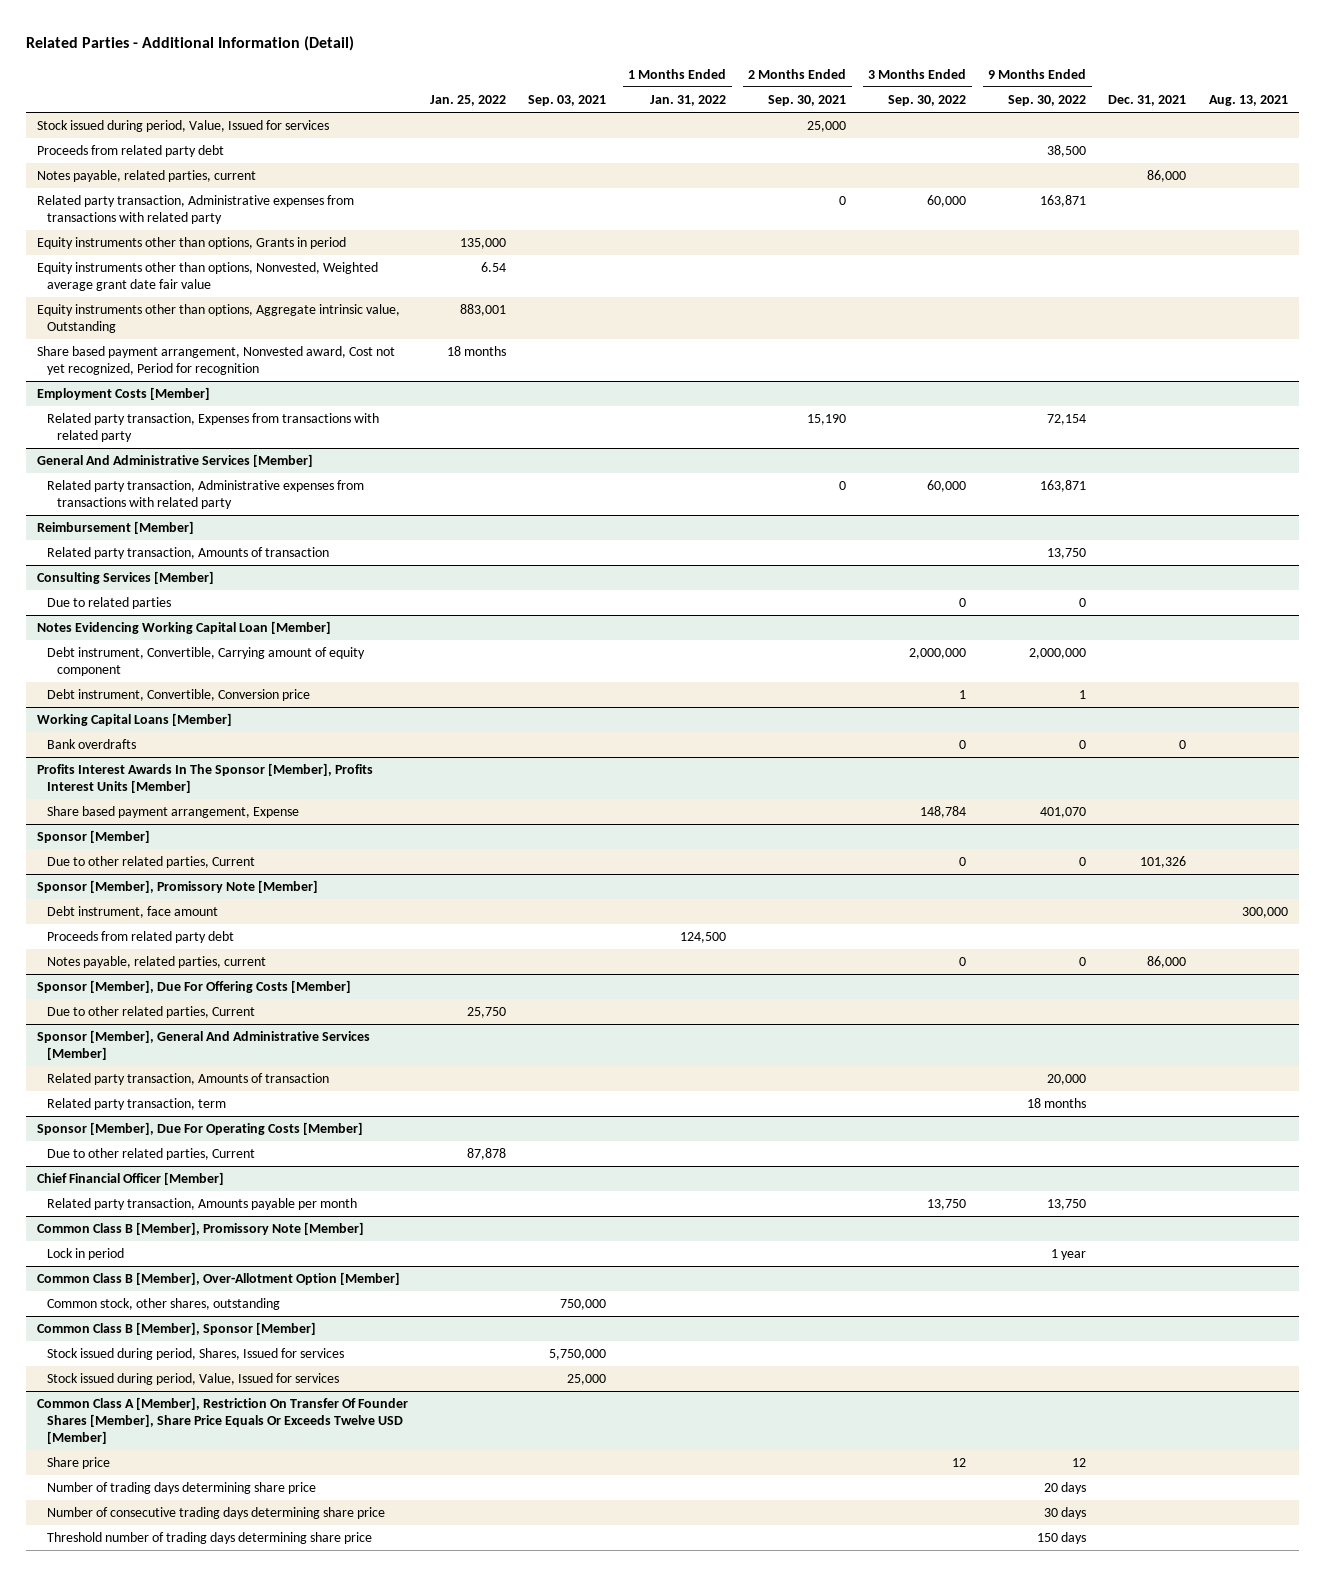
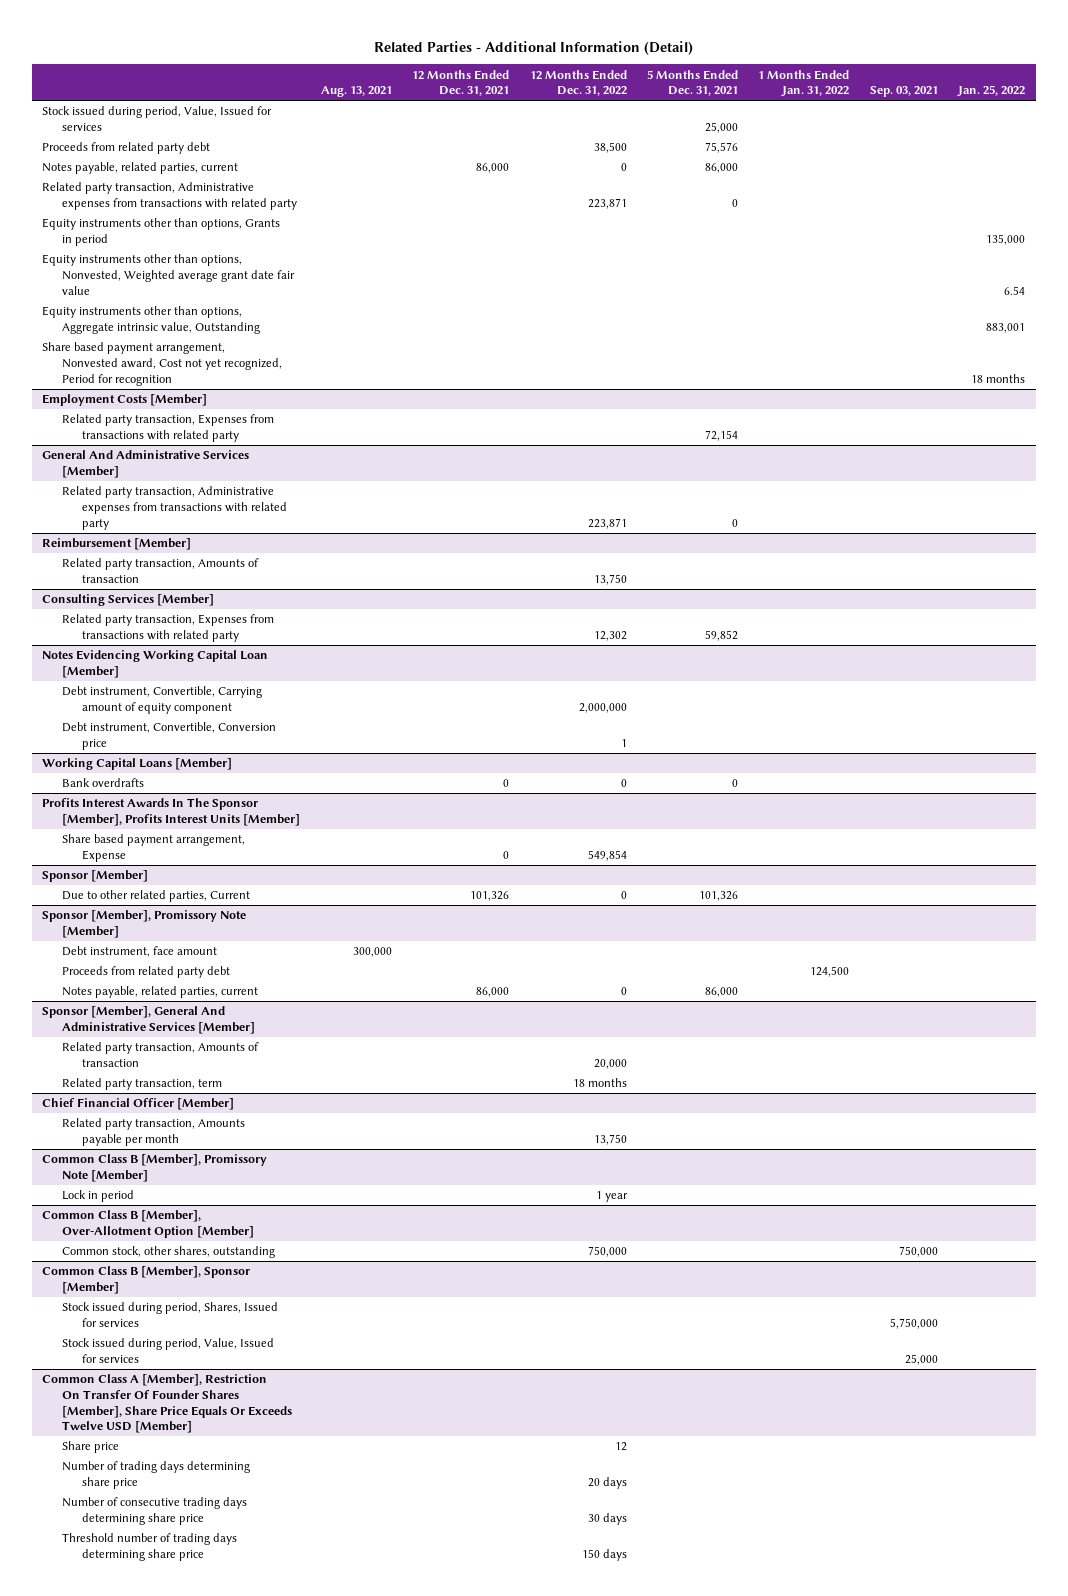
- | Jan. 25, 2022 | Sep. 03, 2021 | 1 Months Ended Jan. 31, 2022 | 2 Months Ended Sep. 30, 2021 | 3 Months Ended Sep. 30, 2022 | 9 Months Ended Sep. 30, 2022 | Dec. 31, 2021 | Aug. 13, 2021
+ | Aug. 13, 2021 | 12 Months Ended Dec. 31, 2021 | 12 Months Ended Dec. 31, 2022 | 5 Months Ended Dec. 31, 2021 | 1 Months Ended Jan. 31, 2022 | Sep. 03, 2021 | Jan. 25, 2022
@ Consulting Services [Member]
- Due to related parties | | | | | 0 | 0 | |
+ Related party transaction, Expenses from transactions with related party | | | 12,302 | 59,852 | | |
- Sponsor [Member], Due For Offering Costs [Member]
- Due to other related parties, Current | 25,750 | | | | | | |
- Sponsor [Member], Due For Operating Costs [Member]
- Due to other related parties, Current | 87,878 | | | | | | |

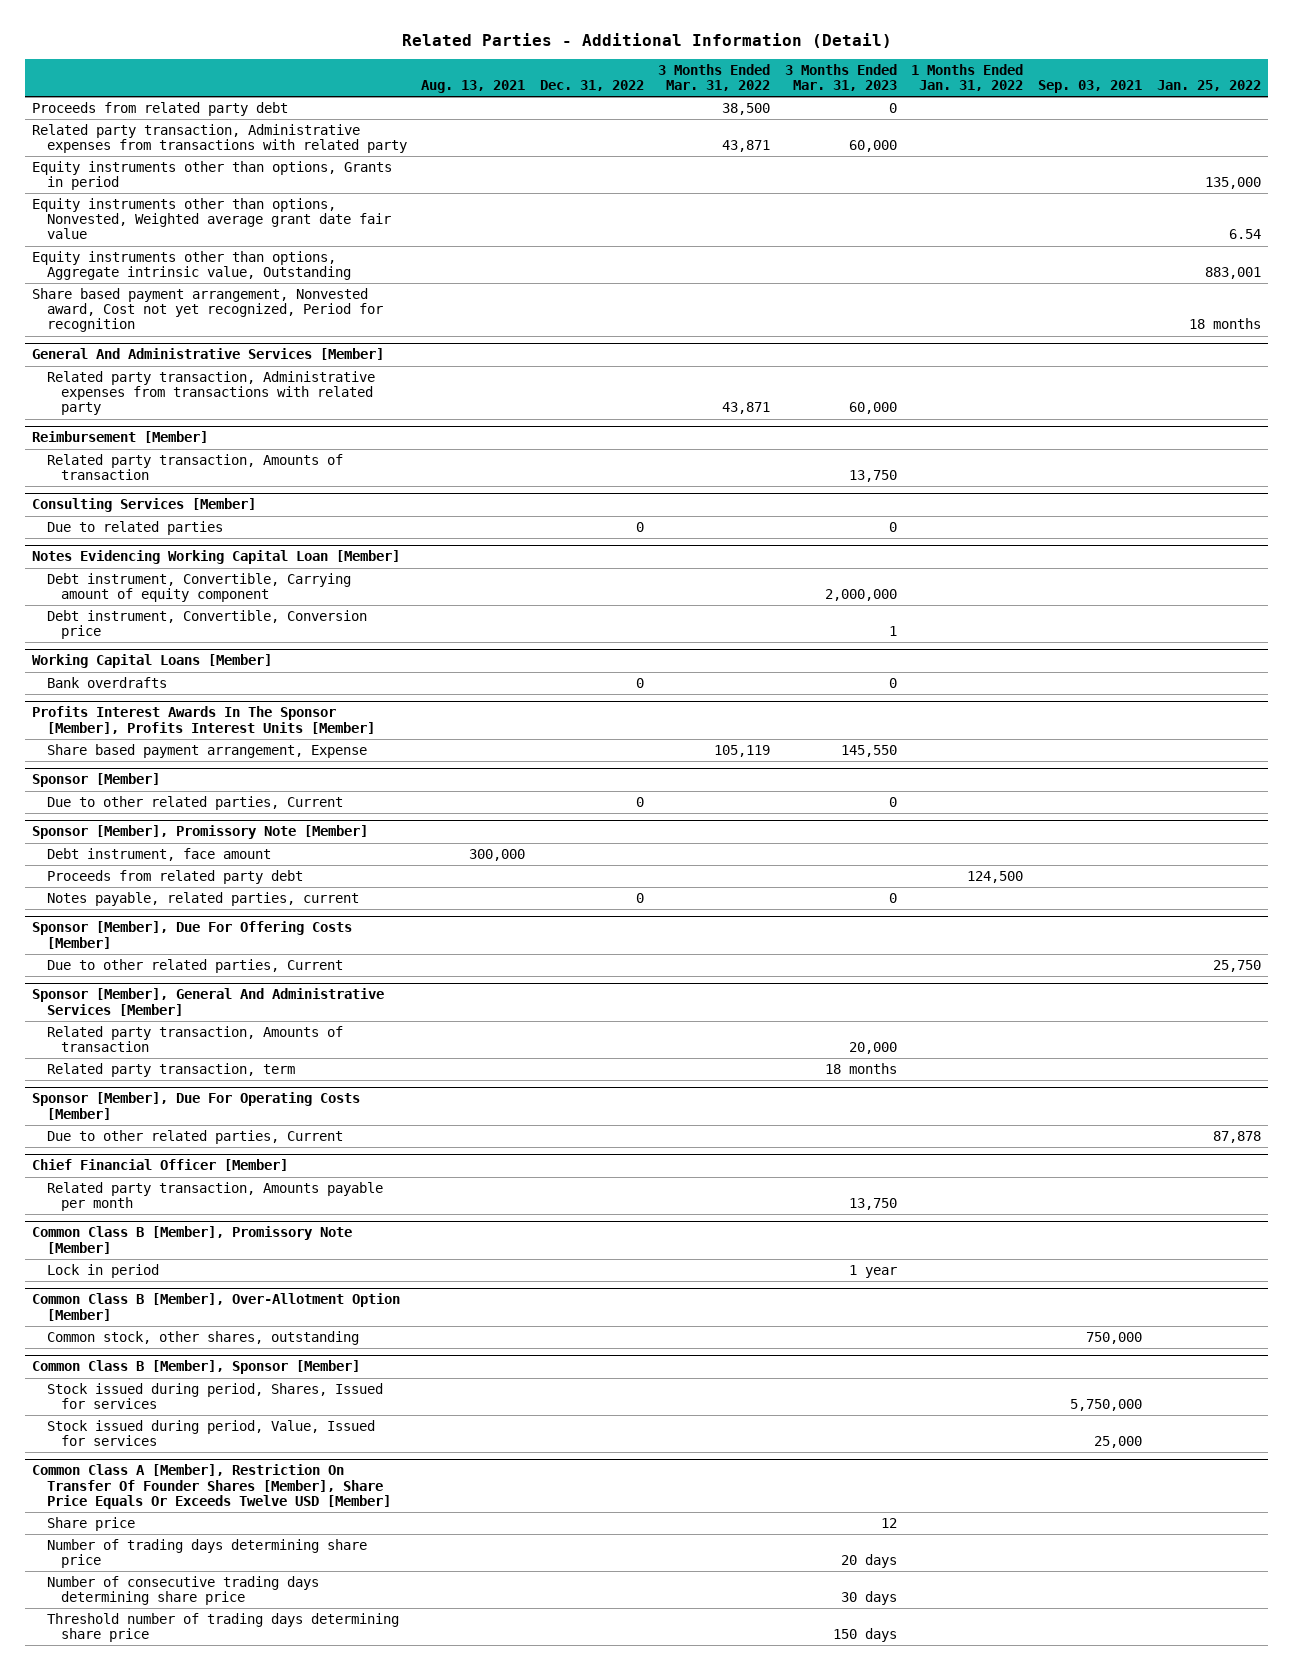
- | Aug. 13, 2021 | 12 Months Ended Dec. 31, 2021 | 12 Months Ended Dec. 31, 2022 | 5 Months Ended Dec. 31, 2021 | 1 Months Ended Jan. 31, 2022 | Sep. 03, 2021 | Jan. 25, 2022
+ | Aug. 13, 2021 | Dec. 31, 2022 | 3 Months Ended Mar. 31, 2022 | 3 Months Ended Mar. 31, 2023 | 1 Months Ended Jan. 31, 2022 | Sep. 03, 2021 | Jan. 25, 2022
- Stock issued during period, Value, Issued for services | | | | 25,000 | | |
- Notes payable, related parties, current | | 86,000 | 0 | 86,000 | | |
- Employment Costs [Member]
- Related party transaction, Expenses from transactions with related party | | | | 72,154 | | |
@ Consulting Services [Member]
- Related party transaction, Expenses from transactions with related party | | | 12,302 | 59,852 | | |
+ Due to related parties | | 0 | | 0 | | |
+ Sponsor [Member], Due For Offering Costs [Member]
+ Due to other related parties, Current | | | | | | | 25,750
+ Sponsor [Member], Due For Operating Costs [Member]
+ Due to other related parties, Current | | | | | | | 87,878

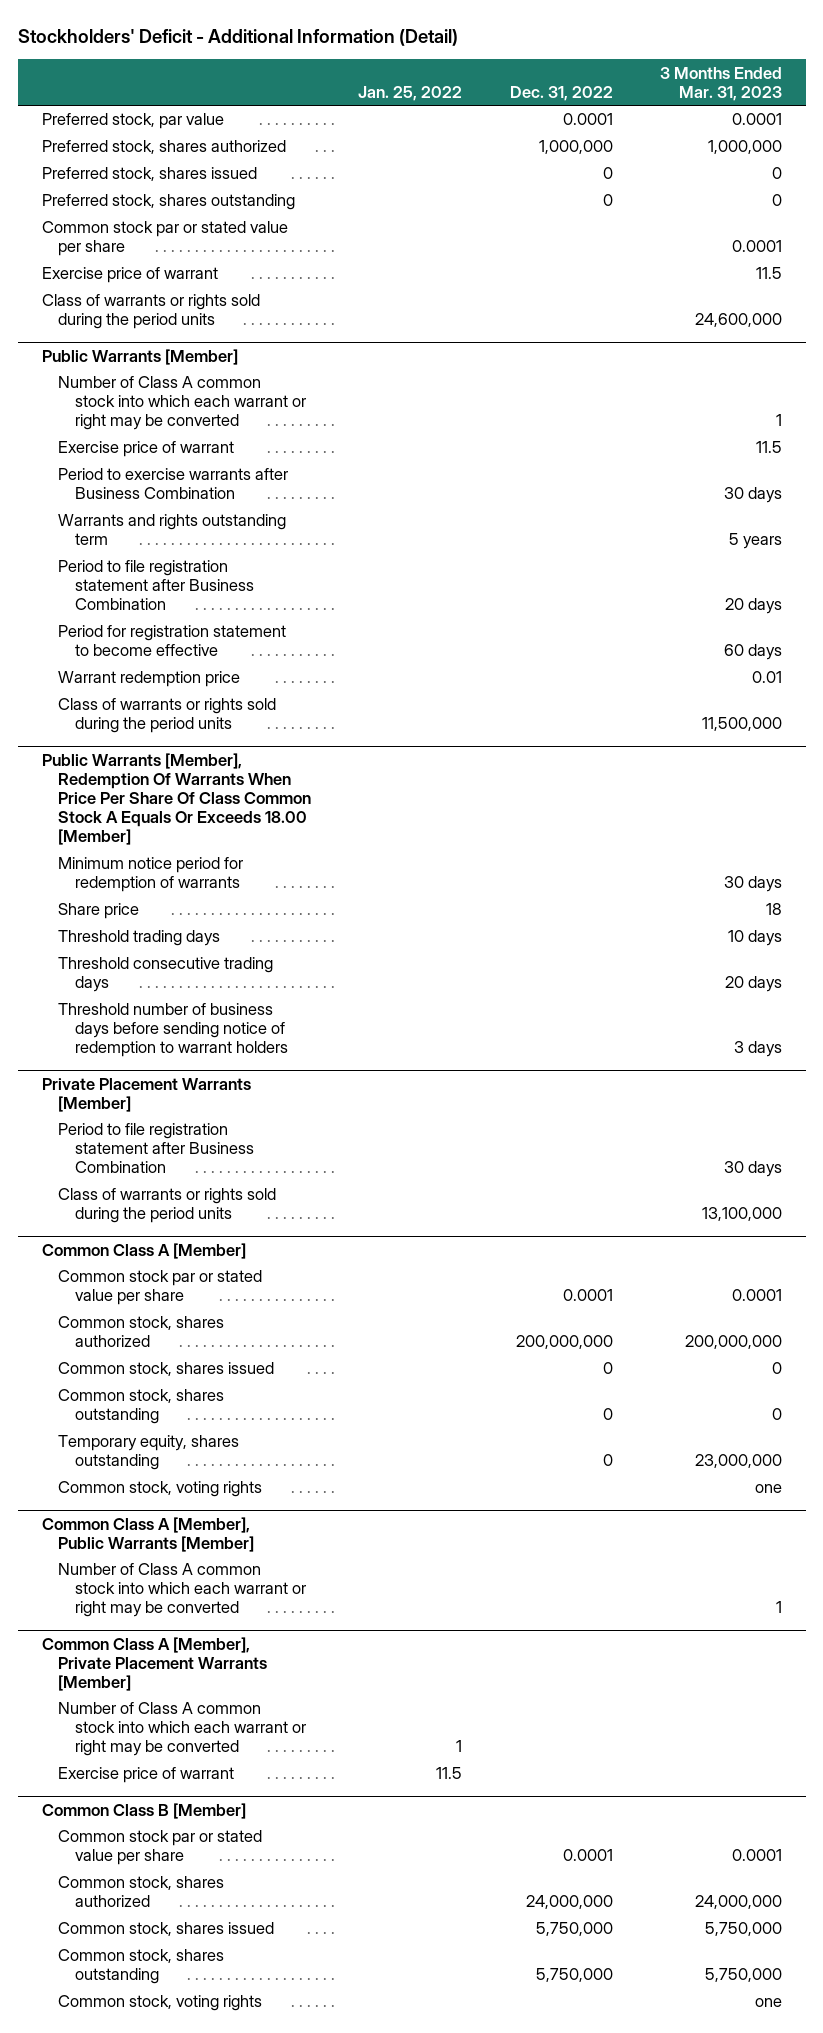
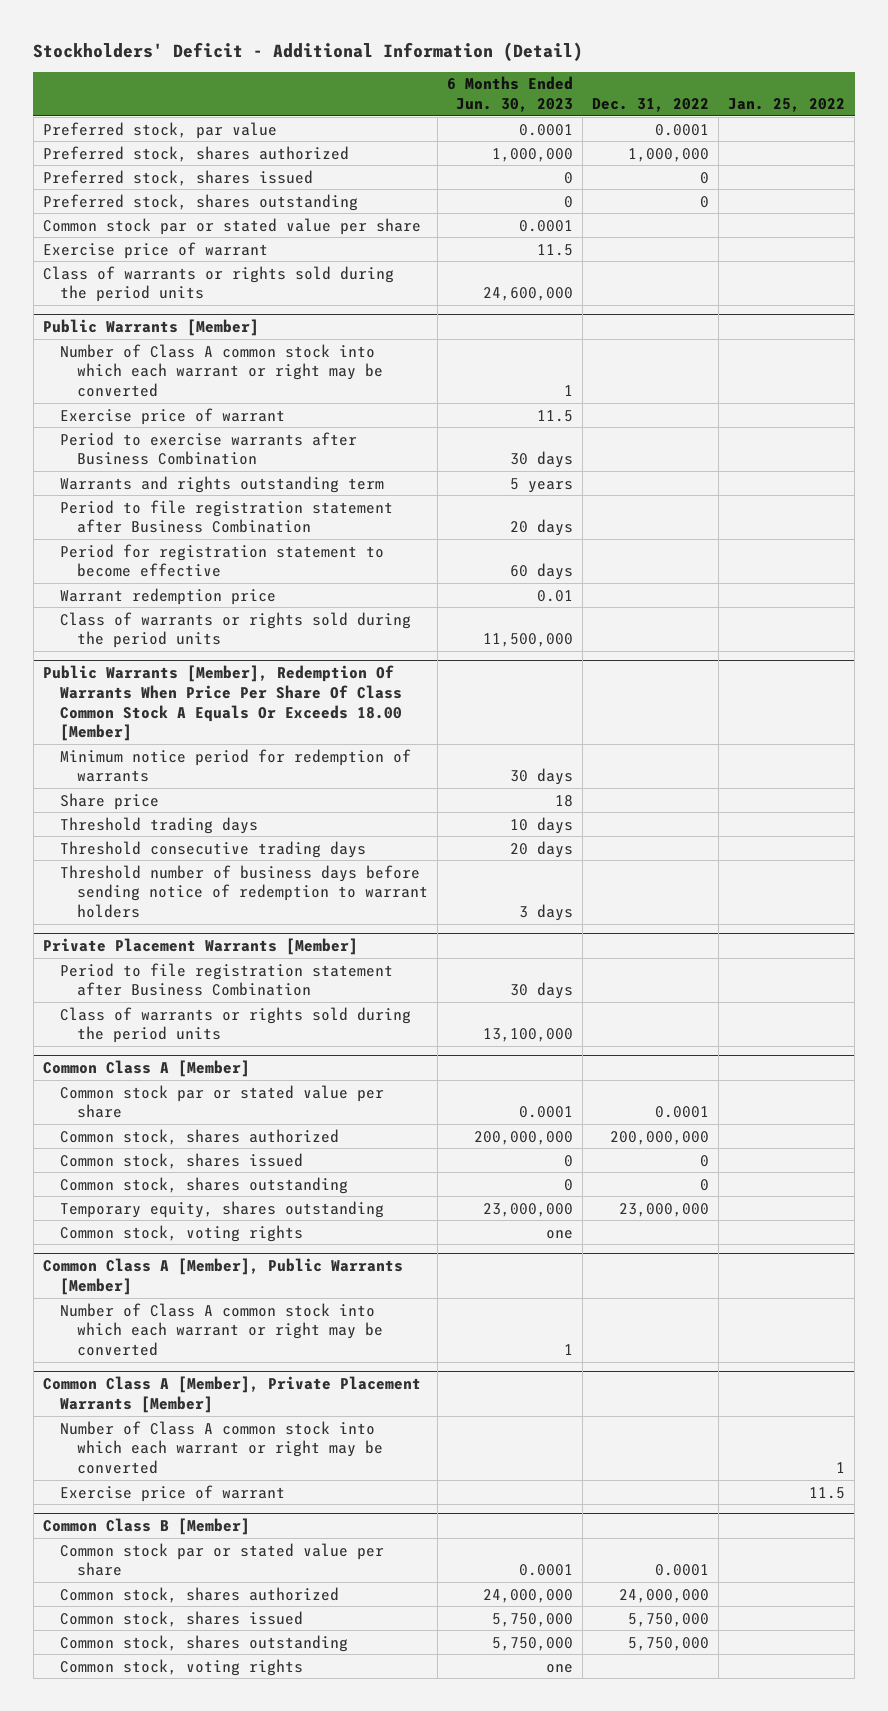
- | Jan. 25, 2022 | Dec. 31, 2022 | 3 Months Ended Mar. 31, 2023
+ | 6 Months Ended Jun. 30, 2023 | Dec. 31, 2022 | Jan. 25, 2022
@ Common Class A [Member]
- Temporary equity, shares outstanding | | 0 | 23,000,000
+ Temporary equity, shares outstanding | 23,000,000 | 23,000,000 |

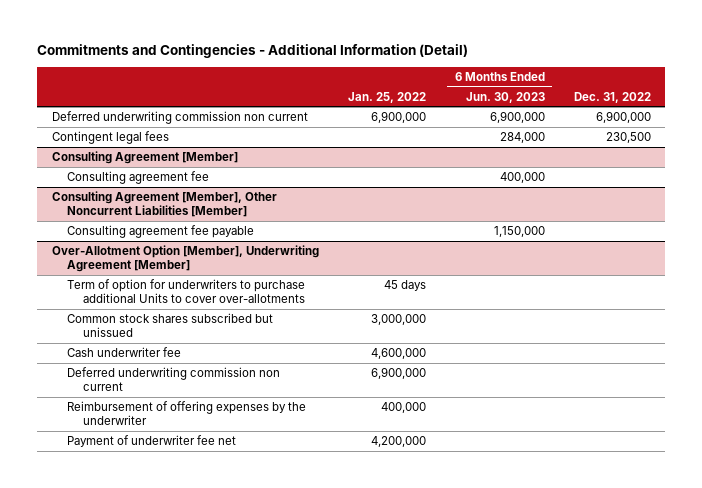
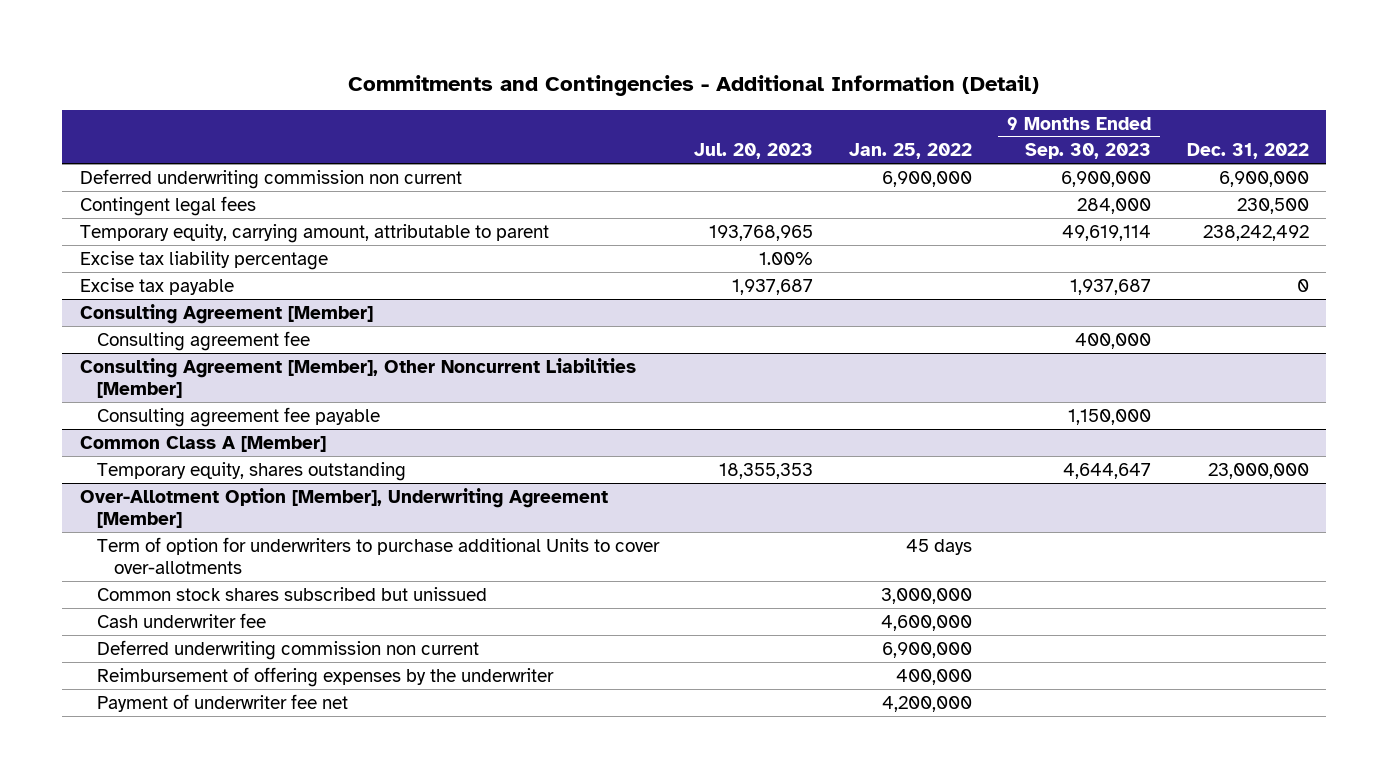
- | Jan. 25, 2022 | 6 Months Ended Jun. 30, 2023 | Dec. 31, 2022
+ | Jul. 20, 2023 | Jan. 25, 2022 | 9 Months Ended Sep. 30, 2023 | Dec. 31, 2022
+ Temporary equity, carrying amount, attributable to parent | 193,768,965 | | 49,619,114 | 238,242,492
+ Excise tax liability percentage | 1.00% | | |
+ Excise tax payable | 1,937,687 | | 1,937,687 | 0
+ Common Class A [Member]
+ Temporary equity, shares outstanding | 18,355,353 | | 4,644,647 | 23,000,000

